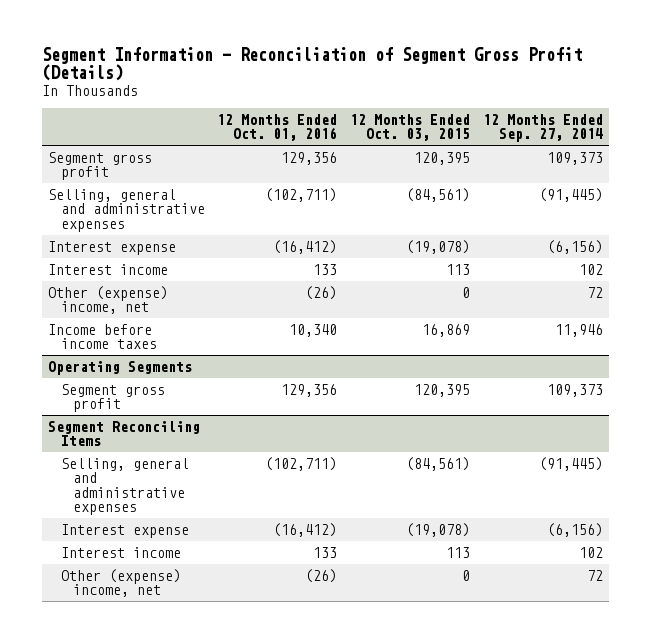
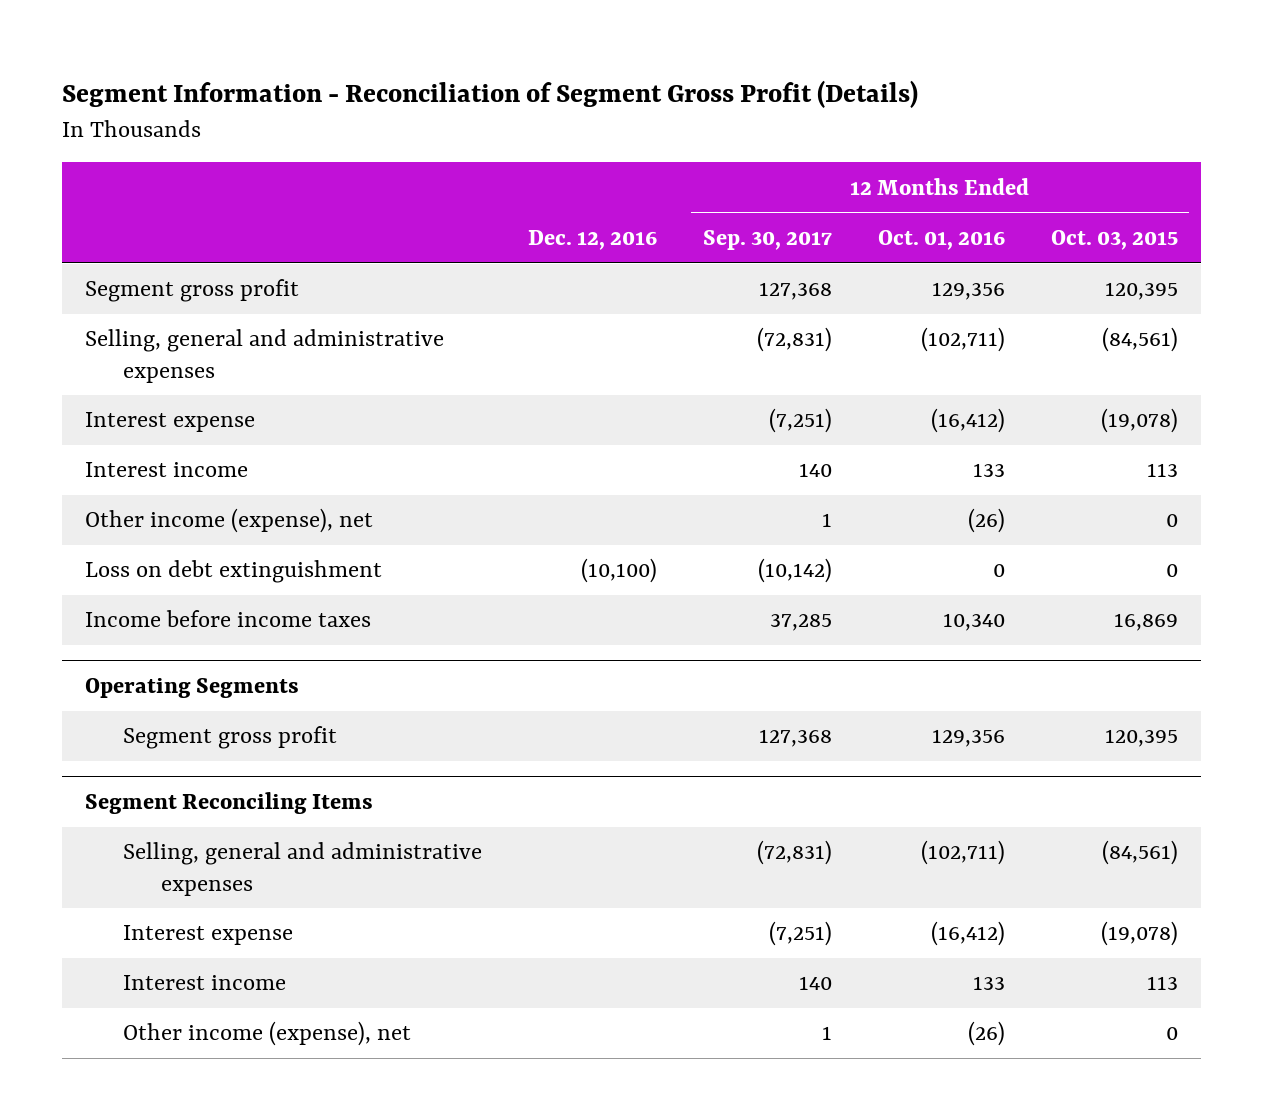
- | 12 Months Ended Oct. 01, 2016 | 12 Months Ended Oct. 03, 2015 | 12 Months Ended Sep. 27, 2014
+ | Dec. 12, 2016 | 12 Months Ended Sep. 30, 2017 | 12 Months Ended Oct. 01, 2016 | 12 Months Ended Oct. 03, 2015
- Other (expense) income, net | (26) | 0 | 72
+ Other income (expense), net | | 1 | (26) | 0
+ Loss on debt extinguishment | (10,100) | (10,142) | 0 | 0
@ Segment Reconciling Items
- Other (expense) income, net | (26) | 0 | 72
+ Other income (expense), net | | 1 | (26) | 0

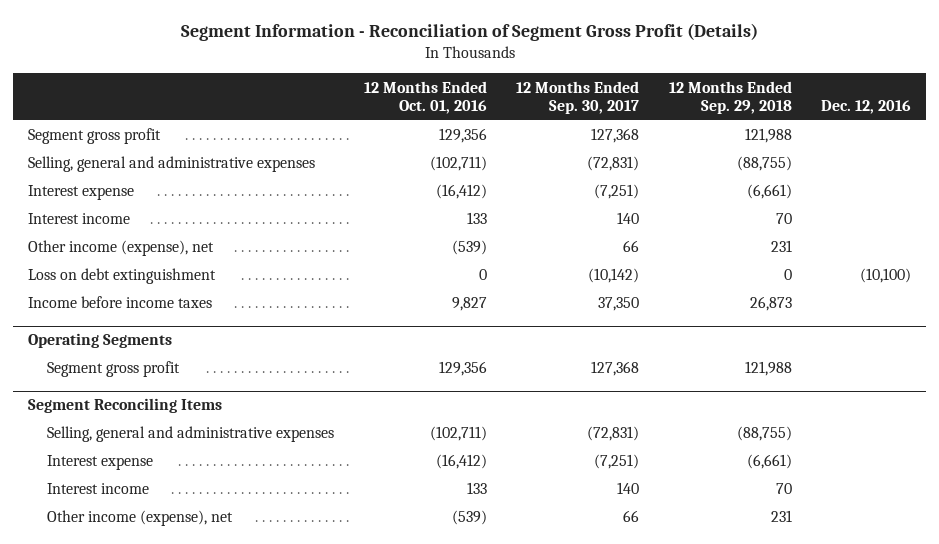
- | Dec. 12, 2016 | 12 Months Ended Sep. 30, 2017 | 12 Months Ended Oct. 01, 2016 | 12 Months Ended Oct. 03, 2015
+ | 12 Months Ended Oct. 01, 2016 | 12 Months Ended Sep. 30, 2017 | 12 Months Ended Sep. 29, 2018 | Dec. 12, 2016
- Other income (expense), net | | 1 | (26) | 0
+ Other income (expense), net | (539) | 66 | 231 |
- Income before income taxes | | 37,285 | 10,340 | 16,869
+ Income before income taxes | 9,827 | 37,350 | 26,873 |
@ Segment Reconciling Items
- Other income (expense), net | | 1 | (26) | 0
+ Other income (expense), net | (539) | 66 | 231 |

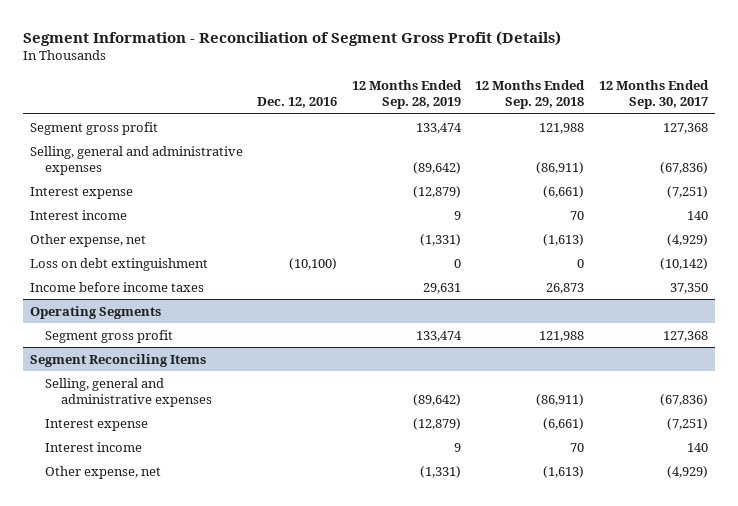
- | 12 Months Ended Oct. 01, 2016 | 12 Months Ended Sep. 30, 2017 | 12 Months Ended Sep. 29, 2018 | Dec. 12, 2016
+ | Dec. 12, 2016 | 12 Months Ended Sep. 28, 2019 | 12 Months Ended Sep. 29, 2018 | 12 Months Ended Sep. 30, 2017
- Selling, general and administrative expenses | (102,711) | (72,831) | (88,755) |
+ Selling, general and administrative expenses | | (89,642) | (86,911) | (67,836)
- Other income (expense), net | (539) | 66 | 231 |
+ Other expense, net | | (1,331) | (1,613) | (4,929)
@ Segment Reconciling Items
- Selling, general and administrative expenses | (102,711) | (72,831) | (88,755) |
+ Selling, general and administrative expenses | | (89,642) | (86,911) | (67,836)
- Other income (expense), net | (539) | 66 | 231 |
+ Other expense, net | | (1,331) | (1,613) | (4,929)

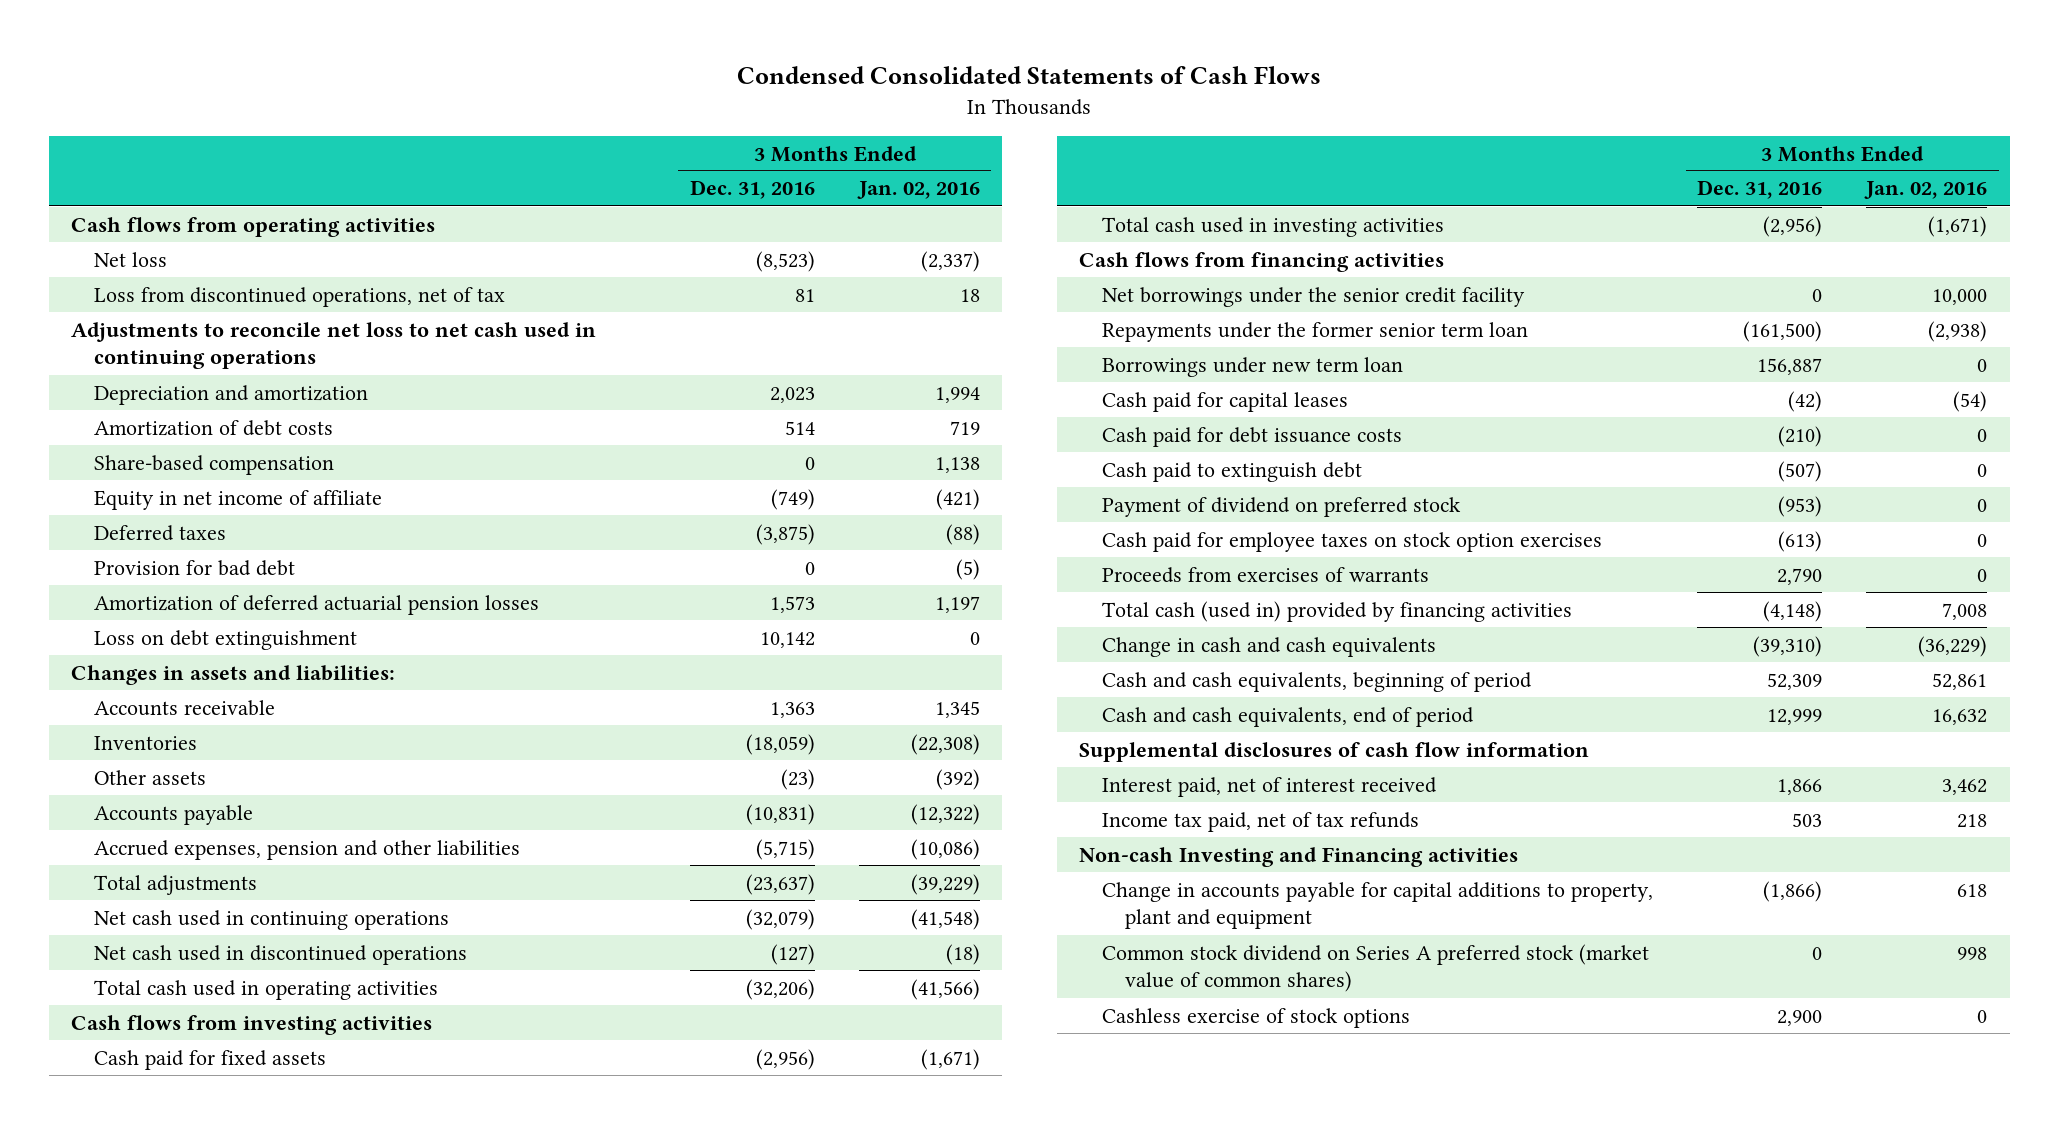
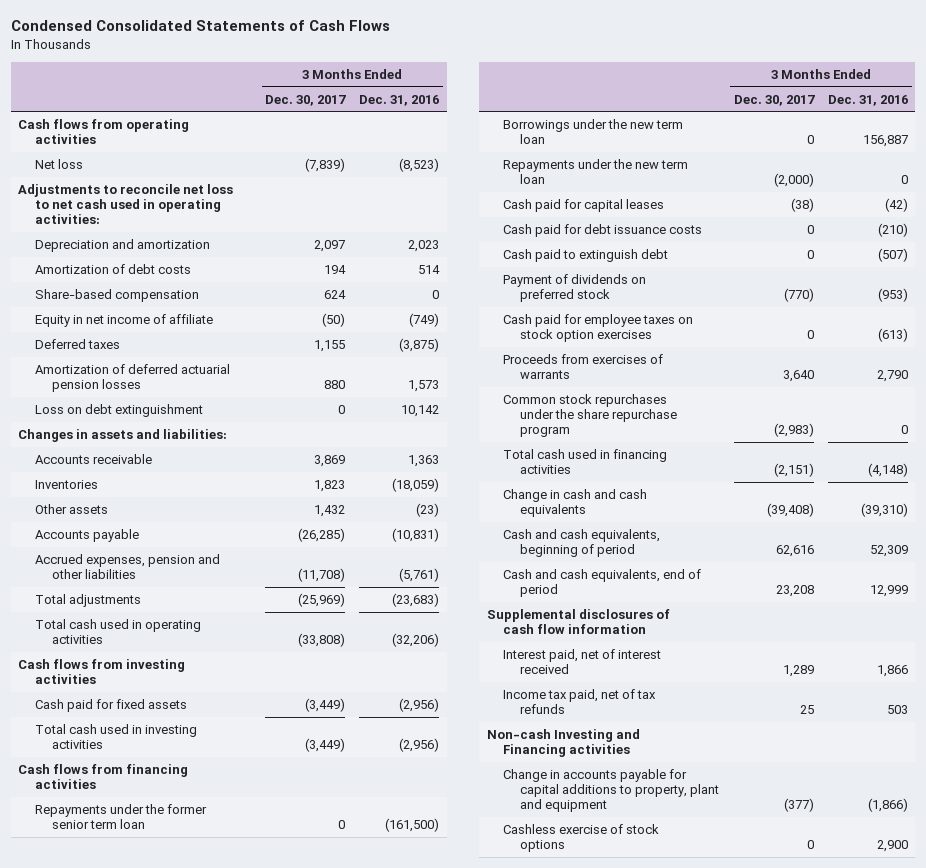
- | 3 Months Ended Dec. 31, 2016 | 3 Months Ended Jan. 02, 2016
+ | 3 Months Ended Dec. 30, 2017 | 3 Months Ended Dec. 31, 2016
- Loss from discontinued operations, net of tax | 81 | 18
- Adjustments to reconcile net loss to net cash used in continuing operations
+ Adjustments to reconcile net loss to net cash used in operating activities:
- Provision for bad debt | 0 | (5)
- Accrued expenses, pension and other liabilities | (5,715) | (10,086)
- Total adjustments | (23,637) | (39,229)
- Net cash used in continuing operations | (32,079) | (41,548)
- Net cash used in discontinued operations | (127) | (18)
+ Accrued expenses, pension and other liabilities | (11,708) | (5,761)
+ Total adjustments | (25,969) | (23,683)
- Net borrowings under the senior credit facility | 0 | 10,000
- Borrowings under new term loan | 156,887 | 0
+ Borrowings under the new term loan | 0 | 156,887
+ Repayments under the new term loan | (2,000) | 0
- Payment of dividend on preferred stock | (953) | 0
+ Payment of dividends on preferred stock | (770) | (953)
- Total cash (used in) provided by financing activities | (4,148) | 7,008
+ Common stock repurchases under the share repurchase program | (2,983) | 0
+ Total cash used in financing activities | (2,151) | (4,148)
- Common stock dividend on Series A preferred stock (market value of common shares) | 0 | 998

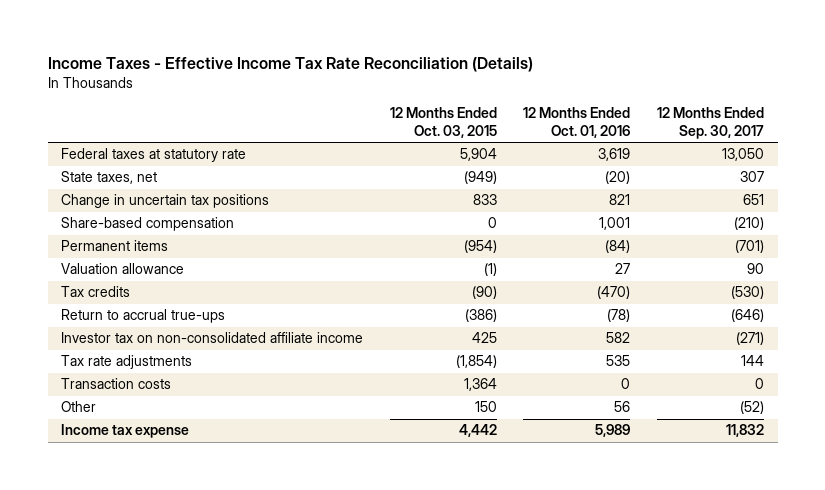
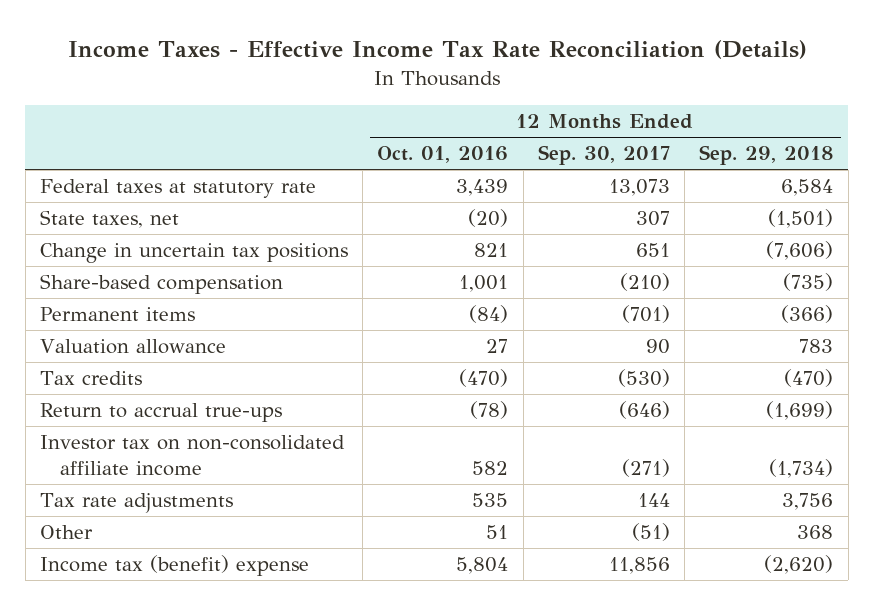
- | 12 Months Ended Oct. 03, 2015 | 12 Months Ended Oct. 01, 2016 | 12 Months Ended Sep. 30, 2017
+ | 12 Months Ended Oct. 01, 2016 | 12 Months Ended Sep. 30, 2017 | 12 Months Ended Sep. 29, 2018
- Federal taxes at statutory rate | 5,904 | 3,619 | 13,050
+ Federal taxes at statutory rate | 3,439 | 13,073 | 6,584
- Transaction costs | 1,364 | 0 | 0
- Other | 150 | 56 | (52)
- Income tax expense | 4,442 | 5,989 | 11,832
+ Other | 51 | (51) | 368
+ Income tax (benefit) expense | 5,804 | 11,856 | (2,620)

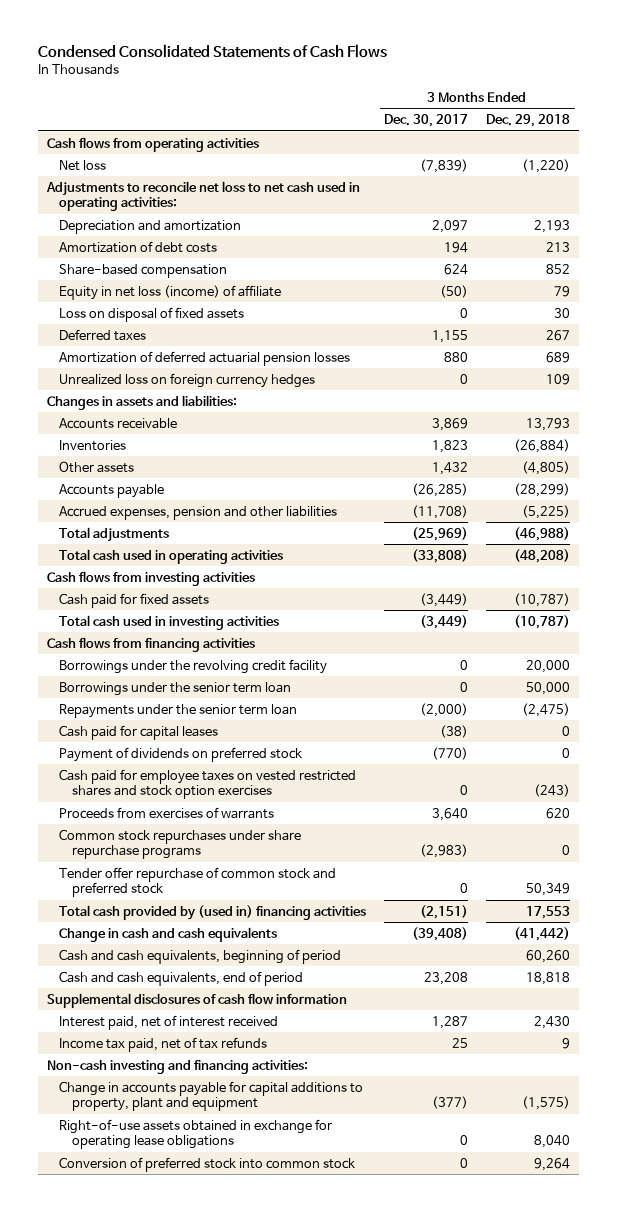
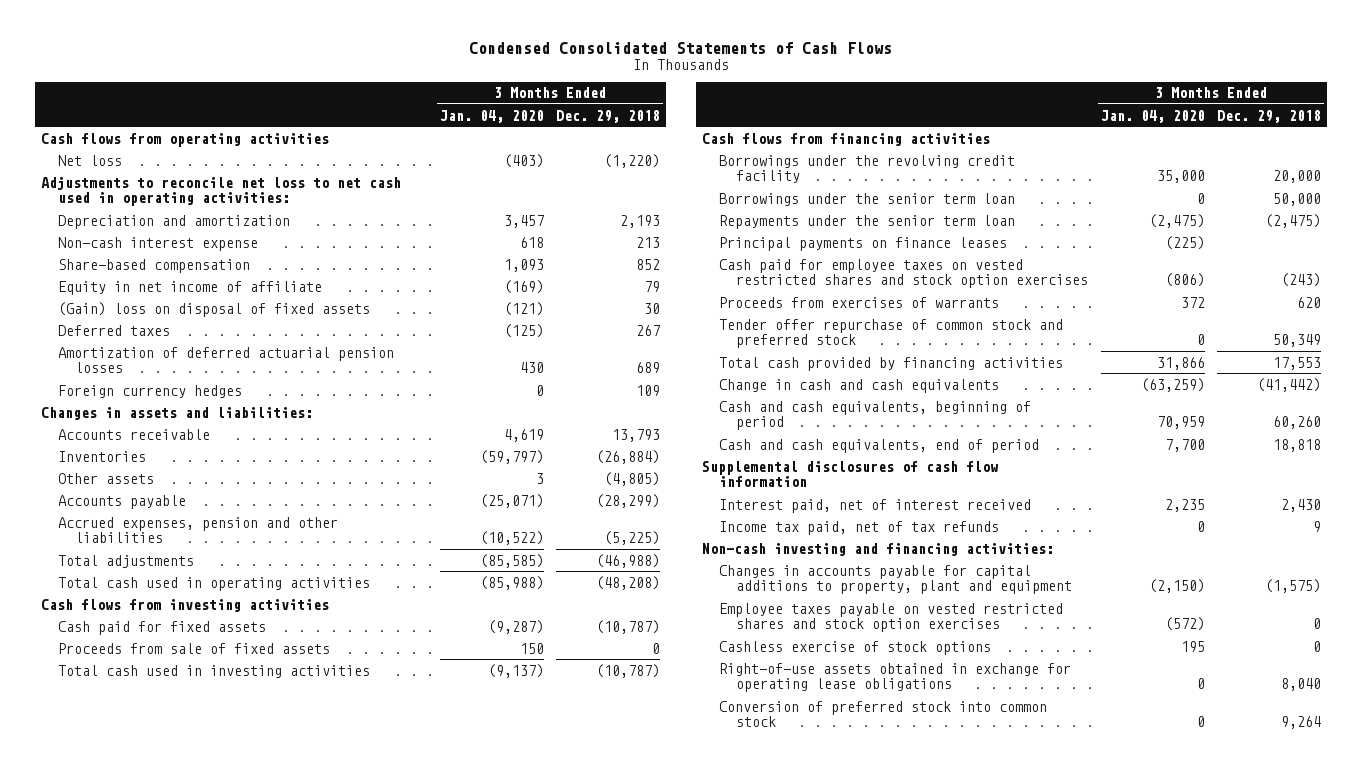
- | 3 Months Ended Dec. 30, 2017 | 3 Months Ended Dec. 29, 2018
+ | 3 Months Ended Jan. 04, 2020 | 3 Months Ended Dec. 29, 2018
- Amortization of debt costs | 194 | 213
+ Non-cash interest expense | 618 | 213
- Equity in net loss (income) of affiliate | (50) | 79
- Loss on disposal of fixed assets | 0 | 30
+ Equity in net income of affiliate | (169) | 79
+ (Gain) loss on disposal of fixed assets | (121) | 30
- Unrealized loss on foreign currency hedges | 0 | 109
+ Foreign currency hedges | 0 | 109
+ Proceeds from sale of fixed assets | 150 | 0
- Cash paid for capital leases | (38) | 0
- Payment of dividends on preferred stock | (770) | 0
+ Principal payments on finance leases | (225) |
- Common stock repurchases under share repurchase programs | (2,983) | 0
- Total cash provided by (used in) financing activities | (2,151) | 17,553
+ Total cash provided by financing activities | 31,866 | 17,553
- Change in accounts payable for capital additions to property, plant and equipment | (377) | (1,575)
+ Changes in accounts payable for capital additions to property, plant and equipment | (2,150) | (1,575)
+ Employee taxes payable on vested restricted shares and stock option exercises | (572) | 0
+ Cashless exercise of stock options | 195 | 0

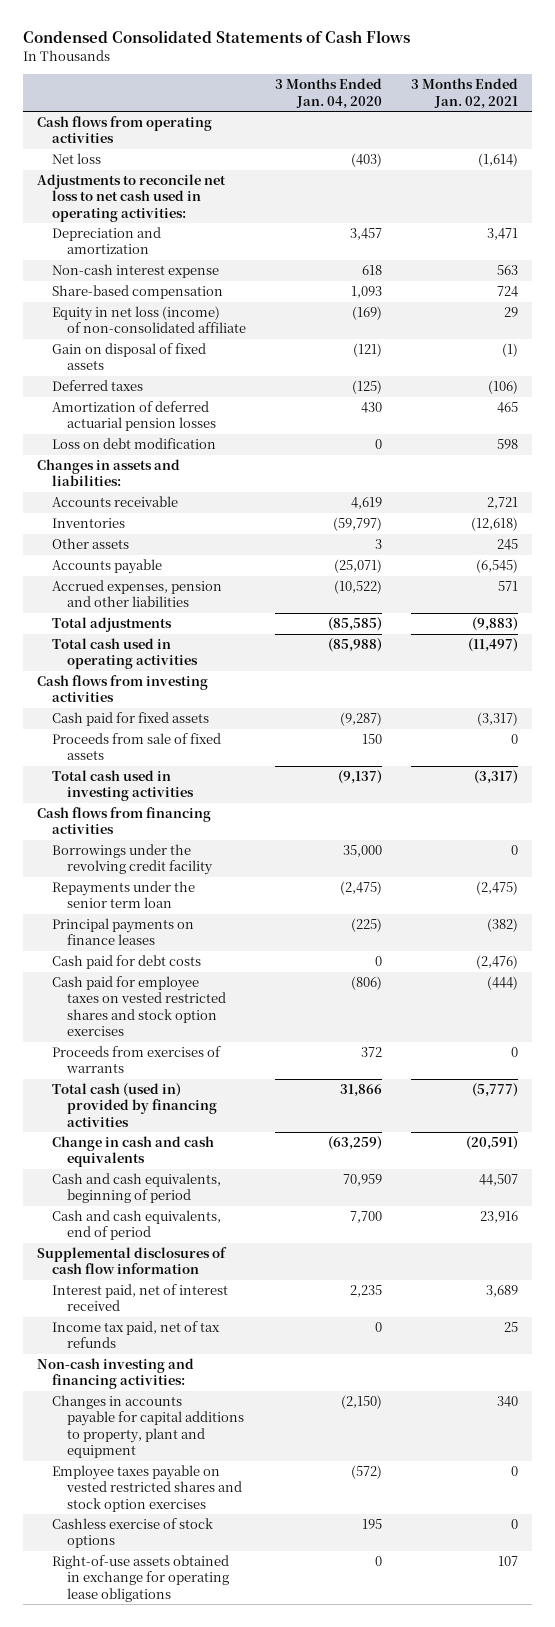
- | 3 Months Ended Jan. 04, 2020 | 3 Months Ended Dec. 29, 2018
+ | 3 Months Ended Jan. 04, 2020 | 3 Months Ended Jan. 02, 2021
- Equity in net income of affiliate | (169) | 79
- (Gain) loss on disposal of fixed assets | (121) | 30
+ Equity in net loss (income) of non-consolidated affiliate | (169) | 29
+ Gain on disposal of fixed assets | (121) | (1)
- Foreign currency hedges | 0 | 109
+ Loss on debt modification | 0 | 598
- Borrowings under the senior term loan | 0 | 50,000
+ Cash paid for debt costs | 0 | (2,476)
- Tender offer repurchase of common stock and preferred stock | 0 | 50,349
- Total cash provided by financing activities | 31,866 | 17,553
+ Total cash (used in) provided by financing activities | 31,866 | (5,777)
- Conversion of preferred stock into common stock | 0 | 9,264

